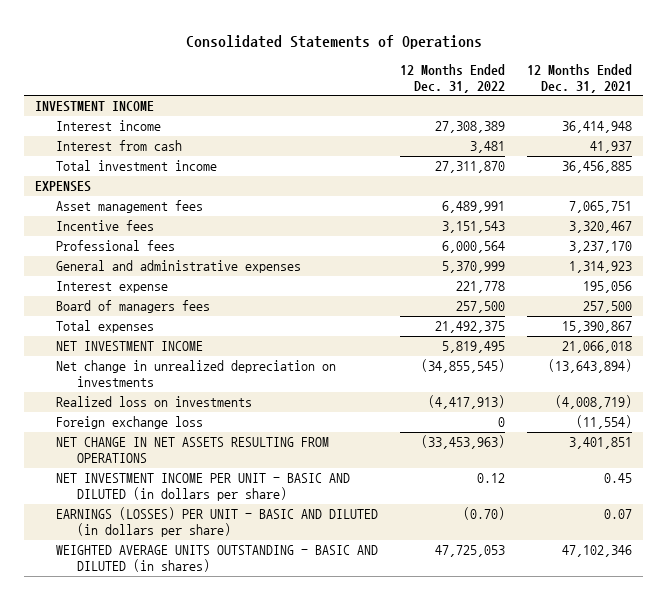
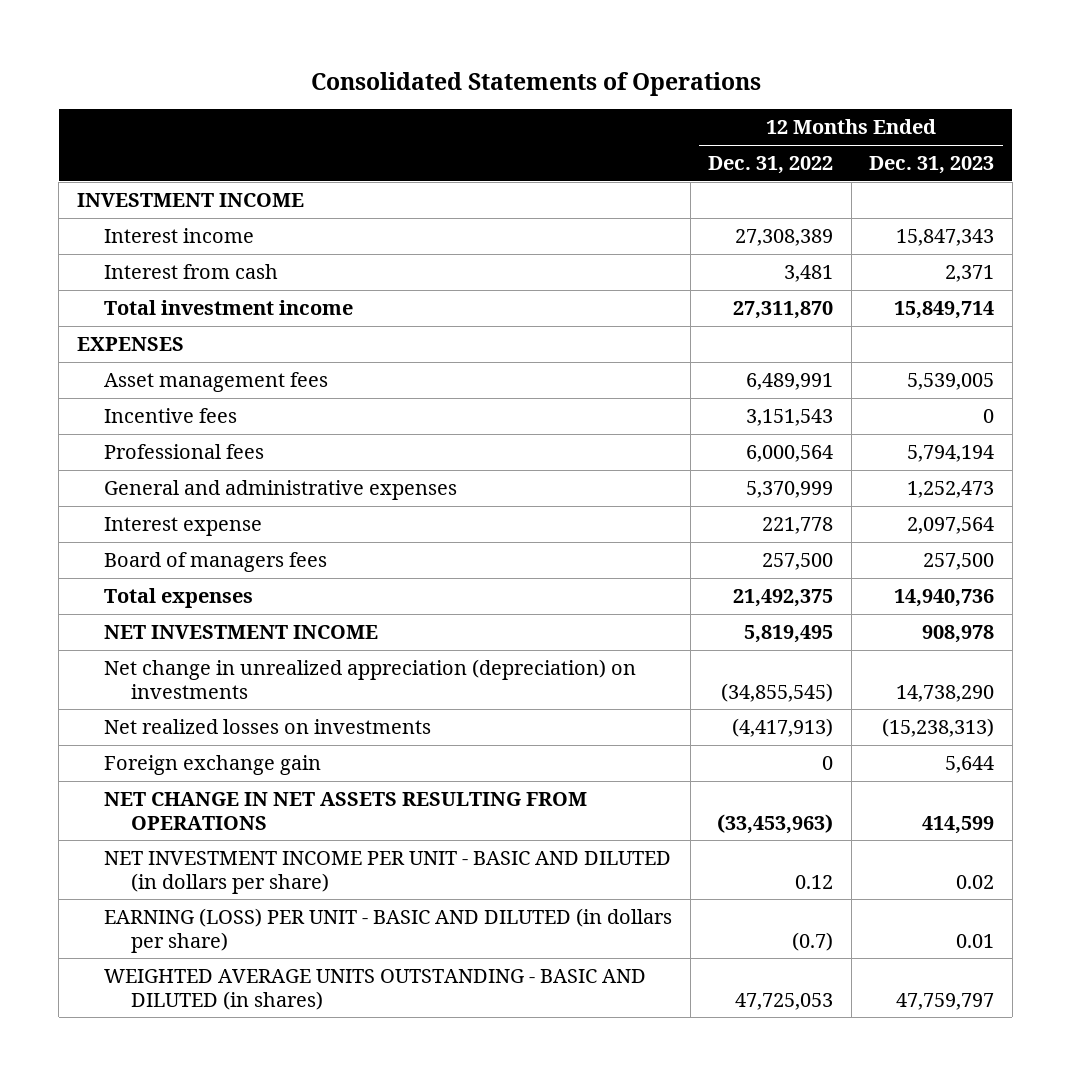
- | 12 Months Ended Dec. 31, 2022 | 12 Months Ended Dec. 31, 2021
+ | 12 Months Ended Dec. 31, 2022 | 12 Months Ended Dec. 31, 2023
- Net change in unrealized depreciation on investments | (34,855,545) | (13,643,894)
- Realized loss on investments | (4,417,913) | (4,008,719)
- Foreign exchange loss | 0 | (11,554)
+ Net change in unrealized appreciation (depreciation) on investments | (34,855,545) | 14,738,290
+ Net realized losses on investments | (4,417,913) | (15,238,313)
+ Foreign exchange gain | 0 | 5,644
- EARNINGS (LOSSES) PER UNIT - BASIC AND DILUTED (in dollars per share) | (0.70) | 0.07
+ EARNING (LOSS) PER UNIT - BASIC AND DILUTED (in dollars per share) | (0.7) | 0.01

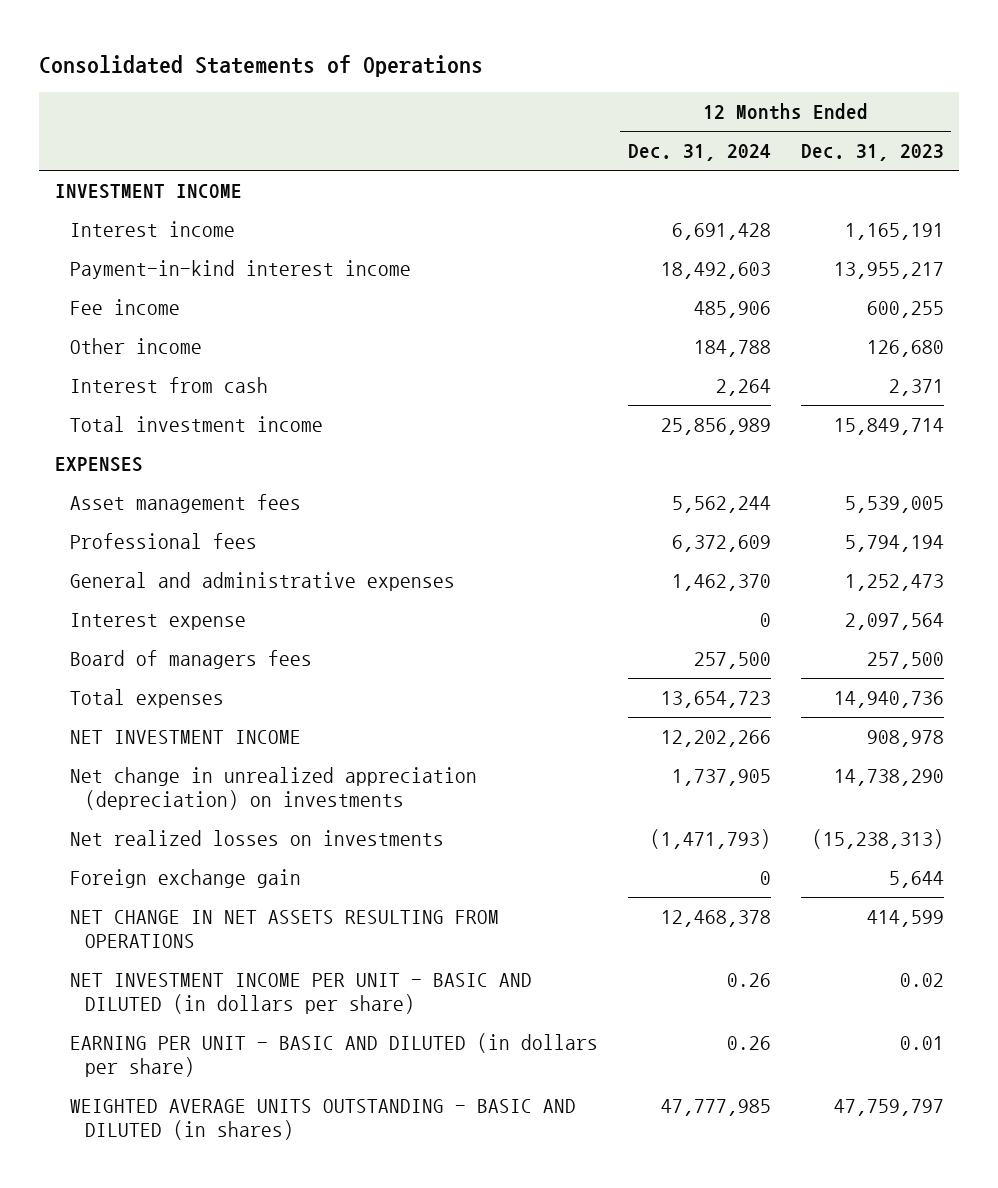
- | 12 Months Ended Dec. 31, 2022 | 12 Months Ended Dec. 31, 2023
+ | 12 Months Ended Dec. 31, 2024 | 12 Months Ended Dec. 31, 2023
- Interest income | 27,308,389 | 15,847,343
+ Interest income | 6,691,428 | 1,165,191
+ Payment-in-kind interest income | 18,492,603 | 13,955,217
+ Fee income | 485,906 | 600,255
+ Other income | 184,788 | 126,680
- Incentive fees | 3,151,543 | 0
- EARNING (LOSS) PER UNIT - BASIC AND DILUTED (in dollars per share) | (0.7) | 0.01
+ EARNING PER UNIT - BASIC AND DILUTED (in dollars per share) | 0.26 | 0.01

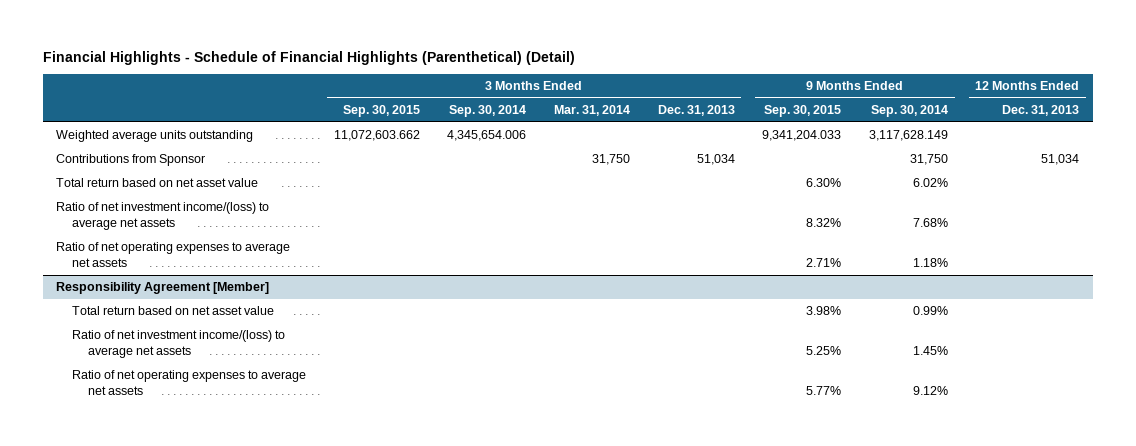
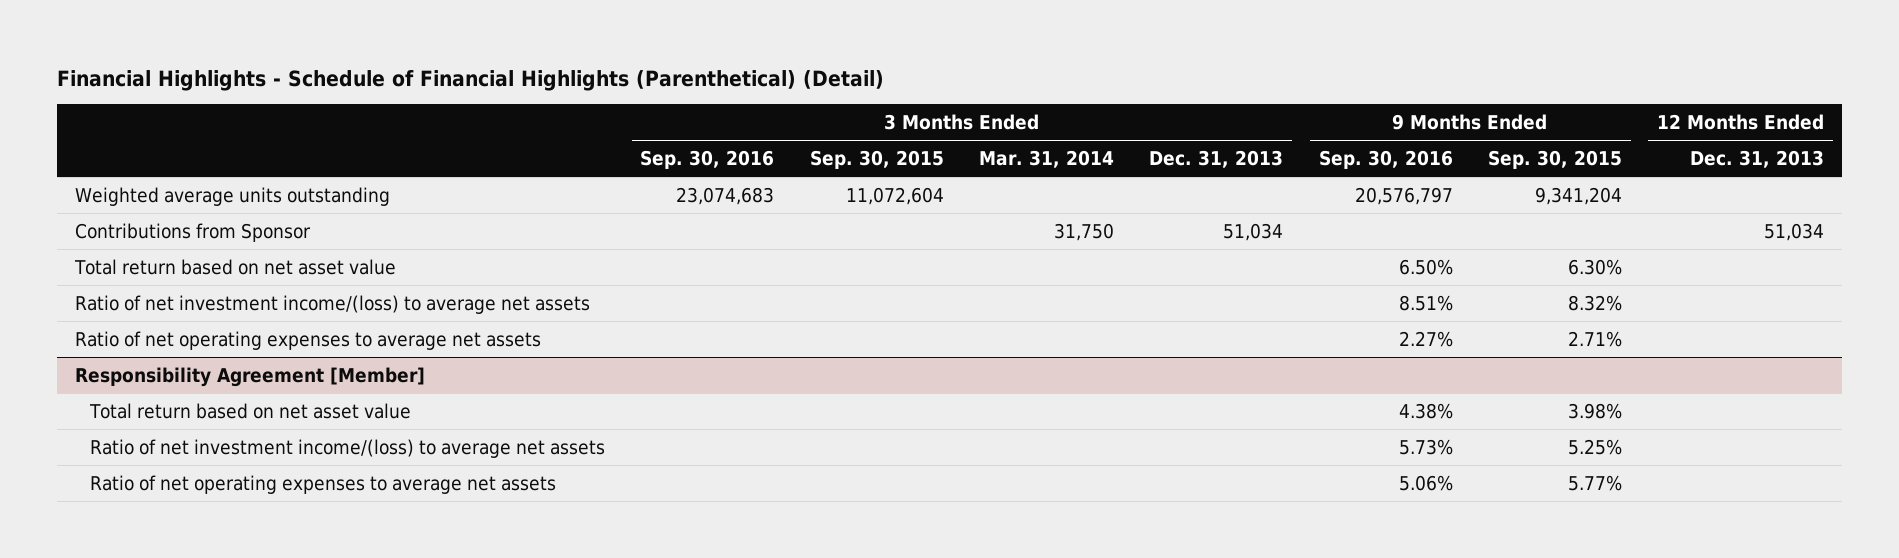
- | 3 Months Ended Sep. 30, 2015 | 3 Months Ended Sep. 30, 2014 | 3 Months Ended Mar. 31, 2014 | 3 Months Ended Dec. 31, 2013 | 9 Months Ended Sep. 30, 2015 | 9 Months Ended Sep. 30, 2014 | 12 Months Ended Dec. 31, 2013
+ | 3 Months Ended Sep. 30, 2016 | 3 Months Ended Sep. 30, 2015 | 3 Months Ended Mar. 31, 2014 | 3 Months Ended Dec. 31, 2013 | 9 Months Ended Sep. 30, 2016 | 9 Months Ended Sep. 30, 2015 | 12 Months Ended Dec. 31, 2013
- Weighted average units outstanding | 11,072,603.662 | 4,345,654.006 | | | 9,341,204.033 | 3,117,628.149 |
+ Weighted average units outstanding | 23,074,683 | 11,072,604 | | | 20,576,797 | 9,341,204 |

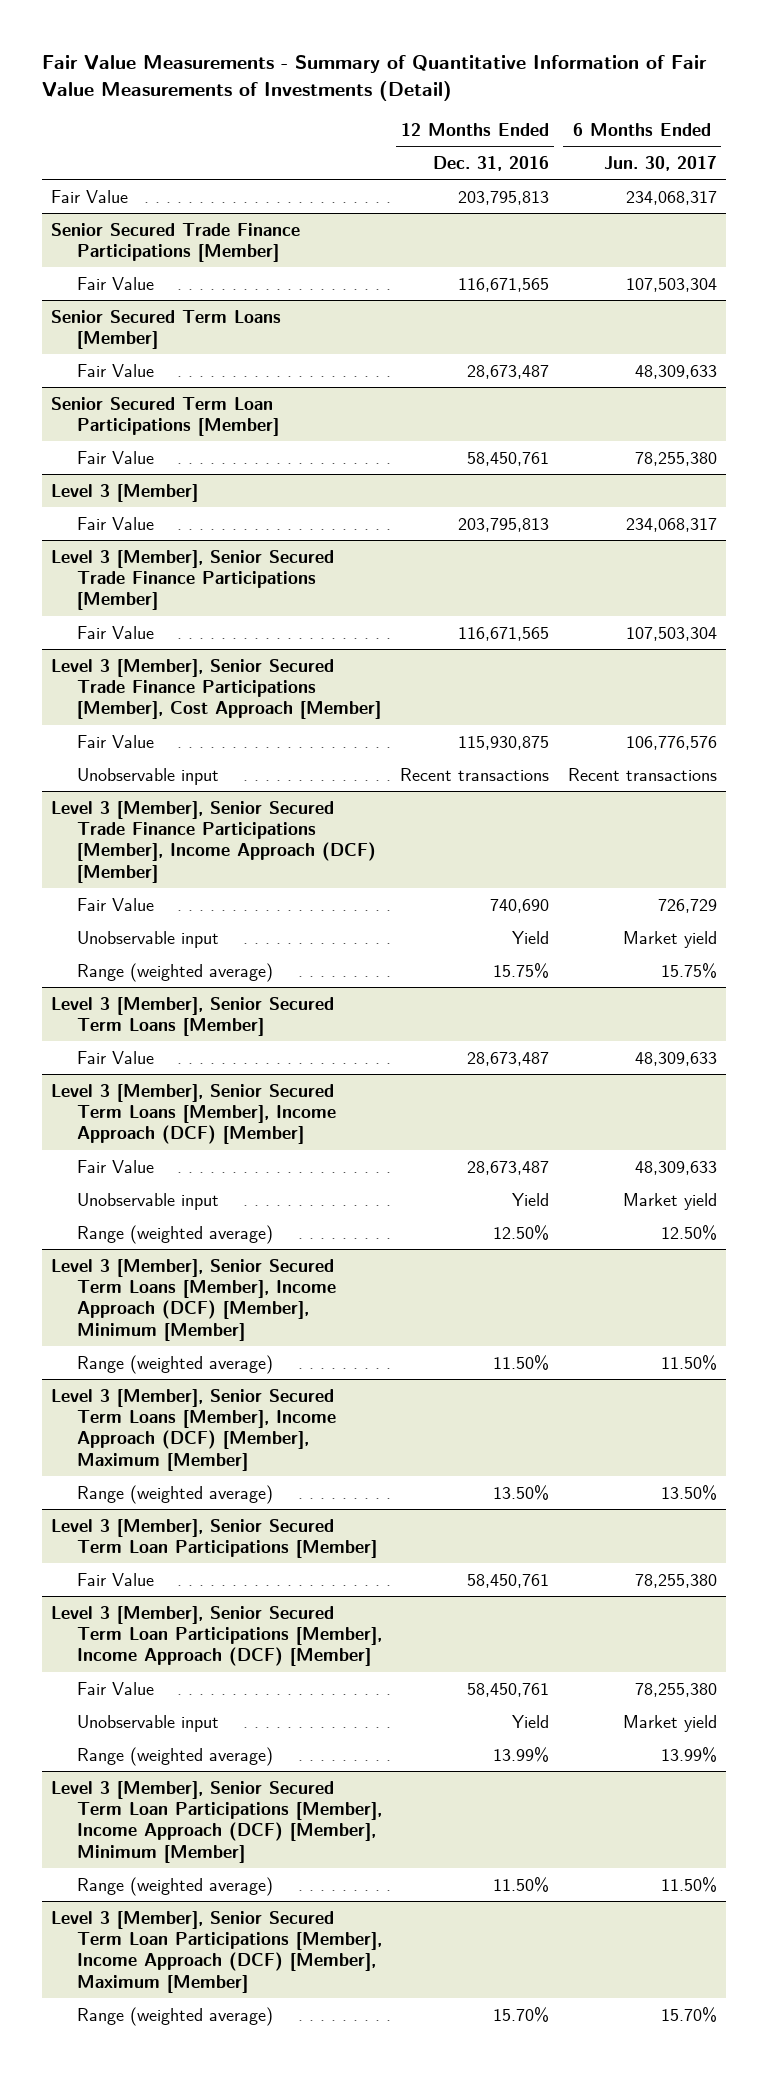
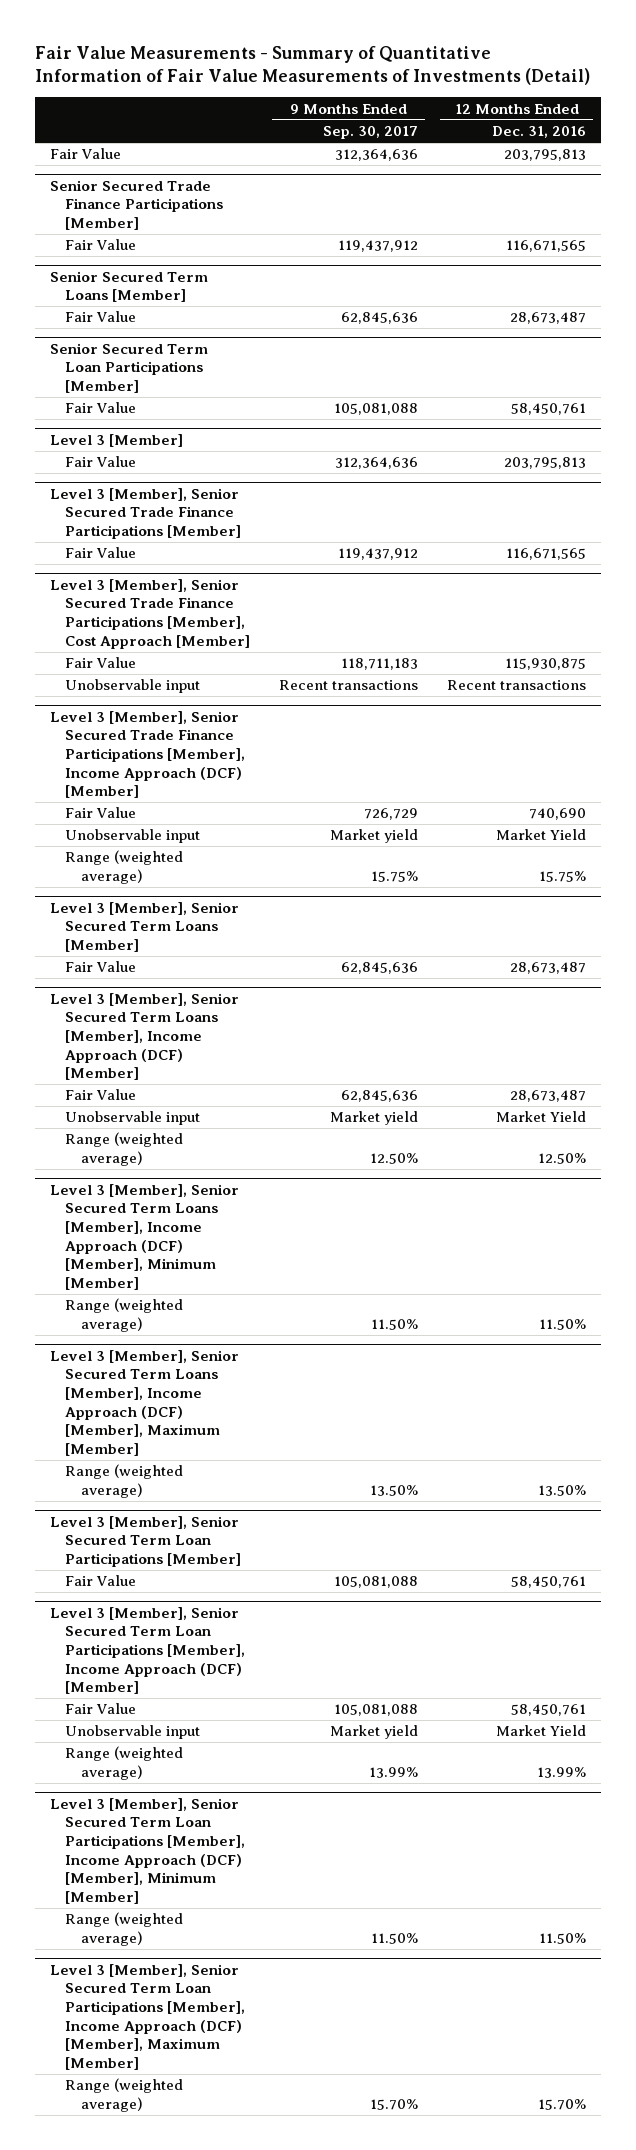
- | 12 Months Ended Dec. 31, 2016 | 6 Months Ended Jun. 30, 2017
+ | 9 Months Ended Sep. 30, 2017 | 12 Months Ended Dec. 31, 2016
@ Level 3 [Member], Senior Secured Trade Finance Participations [Member], Income Approach (DCF) [Member]
- Unobservable input | Yield | Market yield
+ Unobservable input | Market yield | Market Yield
@ Level 3 [Member], Senior Secured Term Loans [Member], Income Approach (DCF) [Member]
- Unobservable input | Yield | Market yield
+ Unobservable input | Market yield | Market Yield
@ Level 3 [Member], Senior Secured Term Loan Participations [Member], Income Approach (DCF) [Member]
- Unobservable input | Yield | Market yield
+ Unobservable input | Market yield | Market Yield

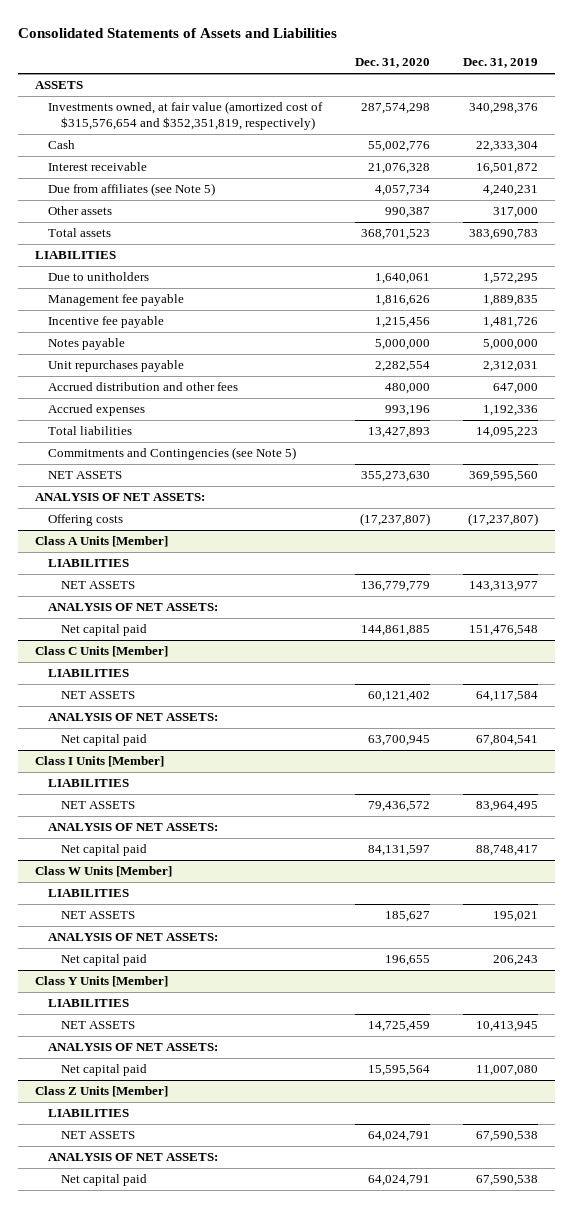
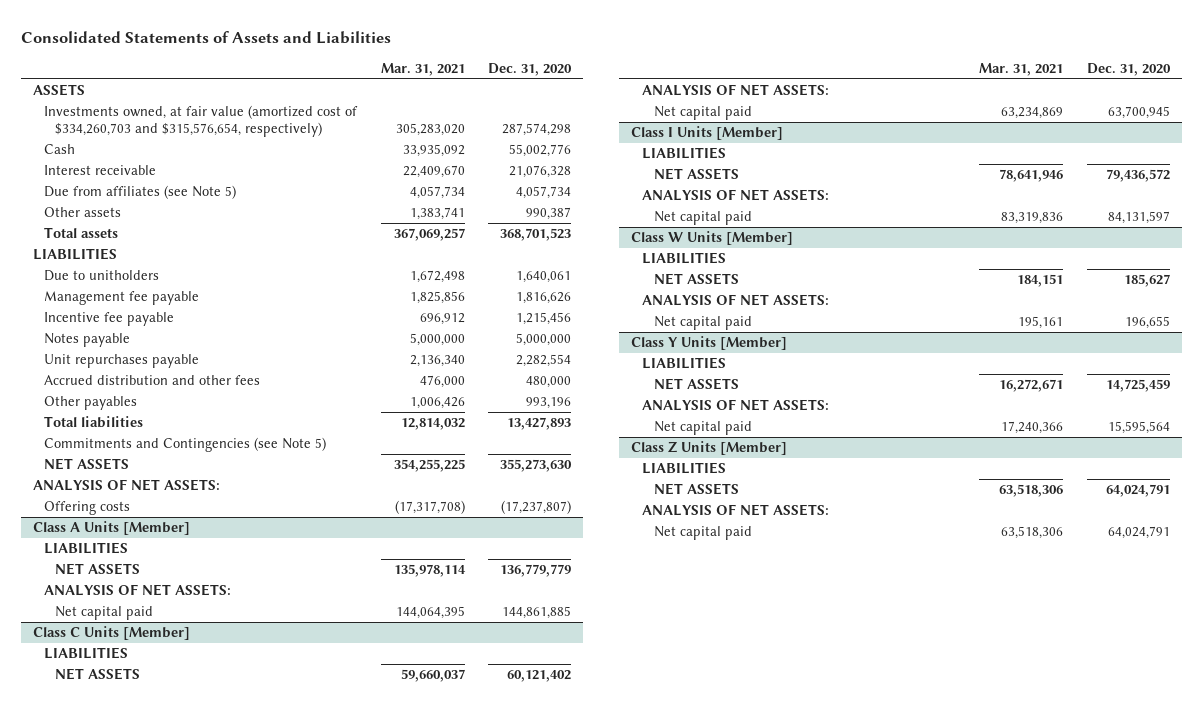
- | Dec. 31, 2020 | Dec. 31, 2019
+ | Mar. 31, 2021 | Dec. 31, 2020
- Investments owned, at fair value (amortized cost of $315,576,654 and $352,351,819, respectively) | 287,574,298 | 340,298,376
+ Investments owned, at fair value (amortized cost of $334,260,703 and $315,576,654, respectively) | 305,283,020 | 287,574,298
- Accrued expenses | 993,196 | 1,192,336
+ Other payables | 1,006,426 | 993,196

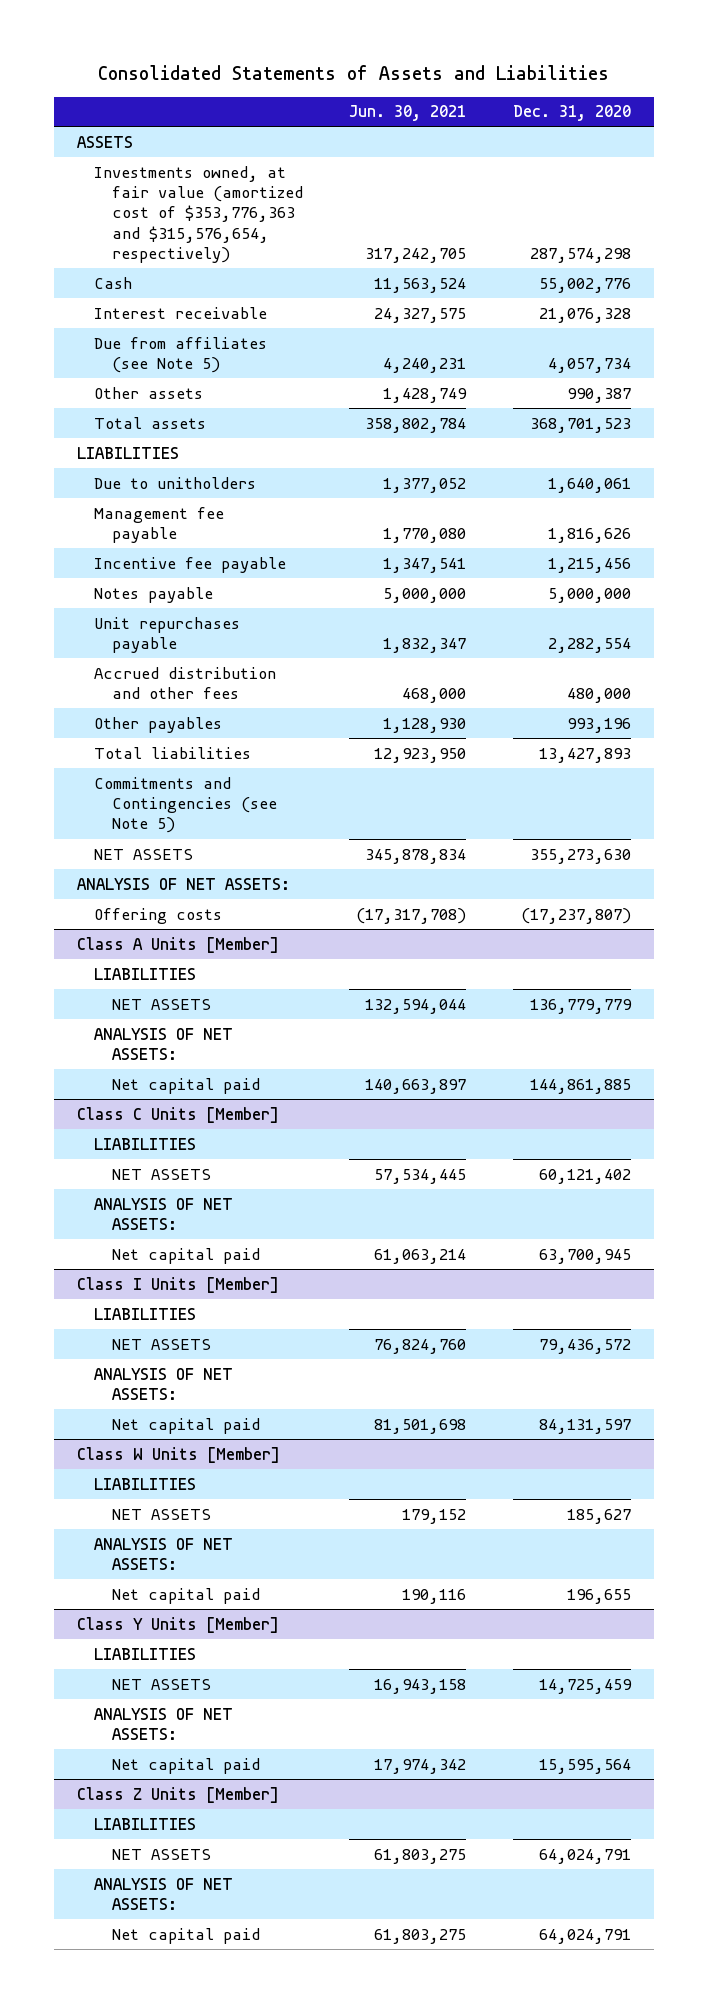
- | Mar. 31, 2021 | Dec. 31, 2020
+ | Jun. 30, 2021 | Dec. 31, 2020
- Investments owned, at fair value (amortized cost of $334,260,703 and $315,576,654, respectively) | 305,283,020 | 287,574,298
+ Investments owned, at fair value (amortized cost of $353,776,363 and $315,576,654, respectively) | 317,242,705 | 287,574,298

